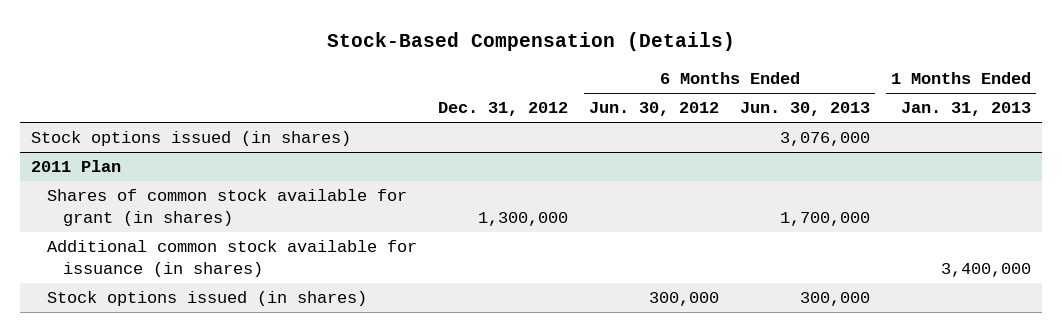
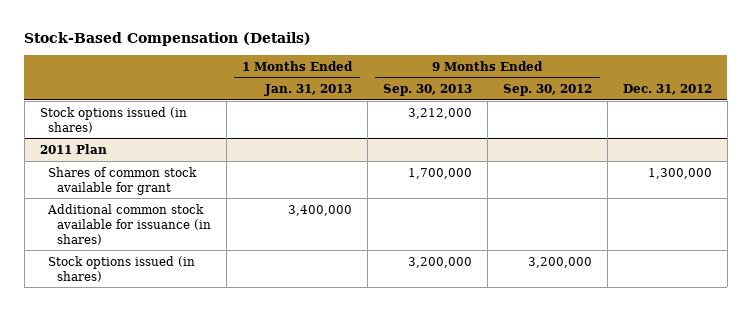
- | Dec. 31, 2012 | 6 Months Ended Jun. 30, 2012 | 6 Months Ended Jun. 30, 2013 | 1 Months Ended Jan. 31, 2013
+ | 1 Months Ended Jan. 31, 2013 | 9 Months Ended Sep. 30, 2013 | 9 Months Ended Sep. 30, 2012 | Dec. 31, 2012
@ 2011 Plan
- Shares of common stock available for grant (in shares) | 1,300,000 | | 1,700,000 |
+ Shares of common stock available for grant | | 1,700,000 | | 1,300,000

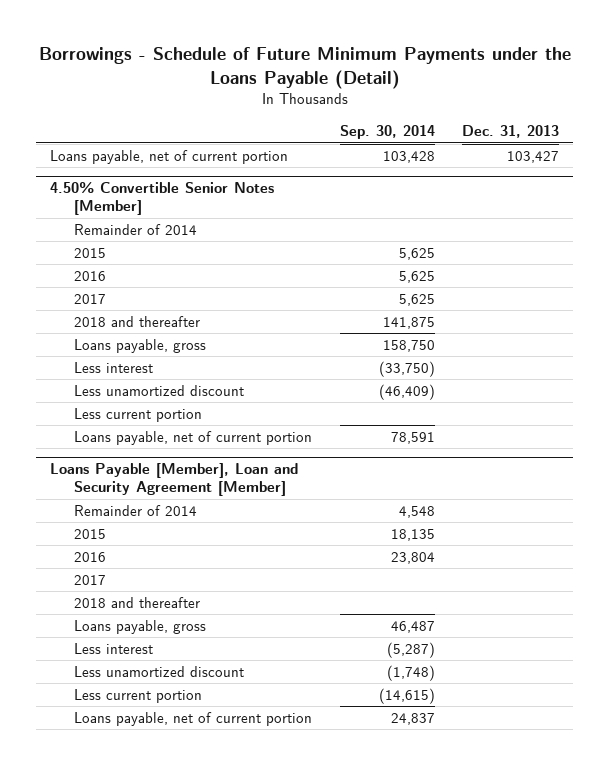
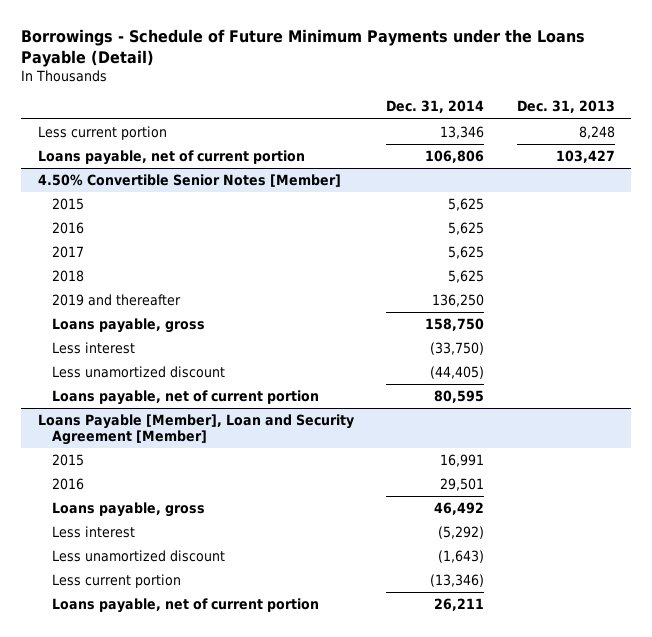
- | Sep. 30, 2014 | Dec. 31, 2013
+ | Dec. 31, 2014 | Dec. 31, 2013
+ Less current portion | 13,346 | 8,248
@ 4.50% Convertible Senior Notes [Member]
- Remainder of 2014
- 2018 and thereafter | 141,875 |
+ 2018 | 5,625 |
+ 2019 and thereafter | 136,250 |
- Less current portion
@ Loans Payable [Member], Loan and Security Agreement [Member]
- Remainder of 2014 | 4,548 |
- 2017
- 2018 and thereafter

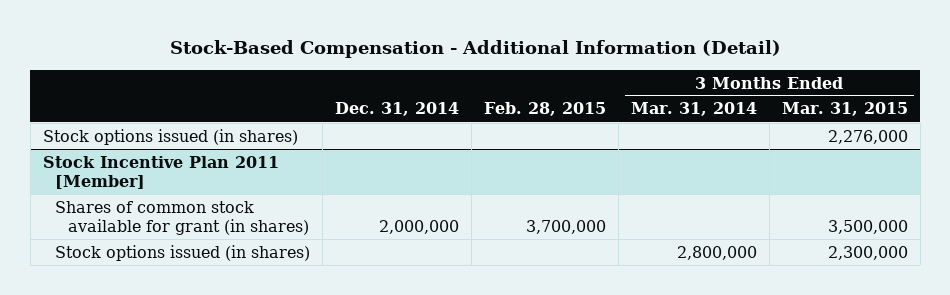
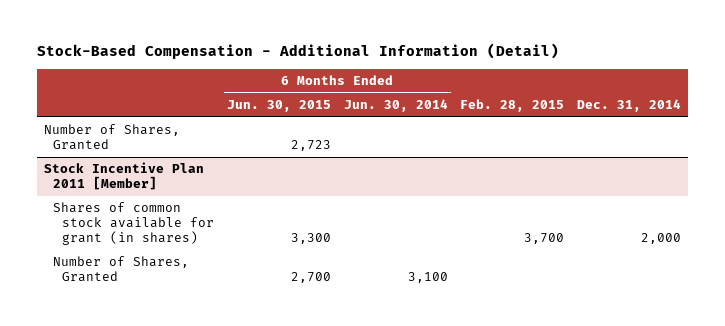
- | Dec. 31, 2014 | Feb. 28, 2015 | 3 Months Ended Mar. 31, 2014 | 3 Months Ended Mar. 31, 2015
+ | 6 Months Ended Jun. 30, 2015 | 6 Months Ended Jun. 30, 2014 | Feb. 28, 2015 | Dec. 31, 2014
- Stock options issued (in shares) | | | | 2,276,000
+ Number of Shares, Granted | 2,723 | | |
@ Stock Incentive Plan 2011 [Member]
- Shares of common stock available for grant (in shares) | 2,000,000 | 3,700,000 | | 3,500,000
- Stock options issued (in shares) | | | 2,800,000 | 2,300,000
+ Shares of common stock available for grant (in shares) | 3,300 | | 3,700 | 2,000
+ Number of Shares, Granted | 2,700 | 3,100 | |

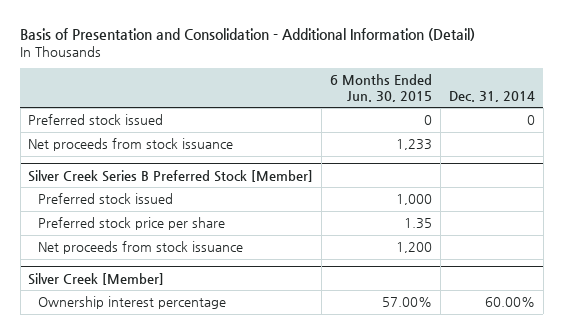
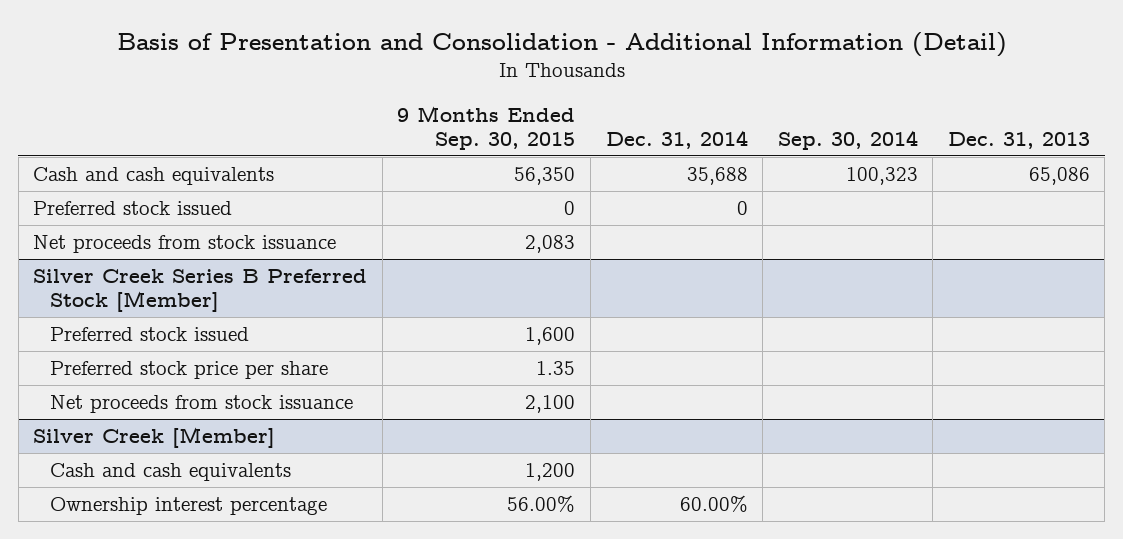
- | 6 Months Ended Jun. 30, 2015 | Dec. 31, 2014
+ | 9 Months Ended Sep. 30, 2015 | Dec. 31, 2014 | Sep. 30, 2014 | Dec. 31, 2013
+ Cash and cash equivalents | 56,350 | 35,688 | 100,323 | 65,086
@ Silver Creek [Member]
+ Cash and cash equivalents | 1,200 | | |

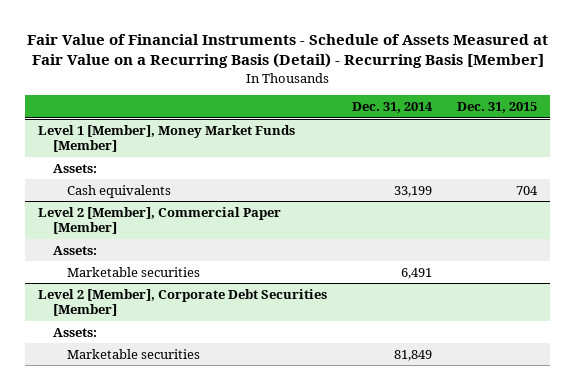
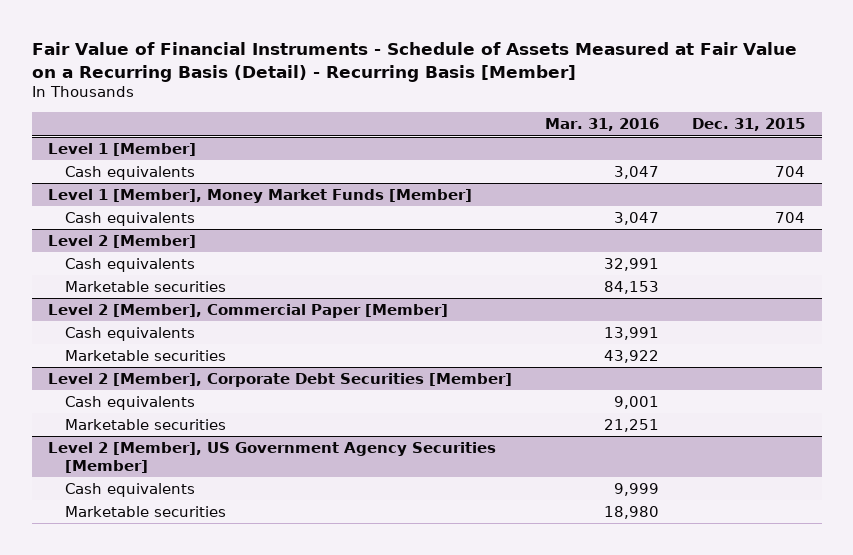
- | Dec. 31, 2014 | Dec. 31, 2015
+ | Mar. 31, 2016 | Dec. 31, 2015
+ Level 1 [Member]
+ Cash equivalents | 3,047 | 704
@ Level 1 [Member], Money Market Funds [Member]
- Assets:
+ Level 2 [Member]
+ Cash equivalents | 32,991 |
+ Marketable securities | 84,153 |
@ Level 2 [Member], Commercial Paper [Member]
- Assets:
+ Cash equivalents | 13,991 |
@ Level 2 [Member], Corporate Debt Securities [Member]
- Assets:
+ Cash equivalents | 9,001 |
+ Level 2 [Member], US Government Agency Securities [Member]
+ Cash equivalents | 9,999 |
+ Marketable securities | 18,980 |

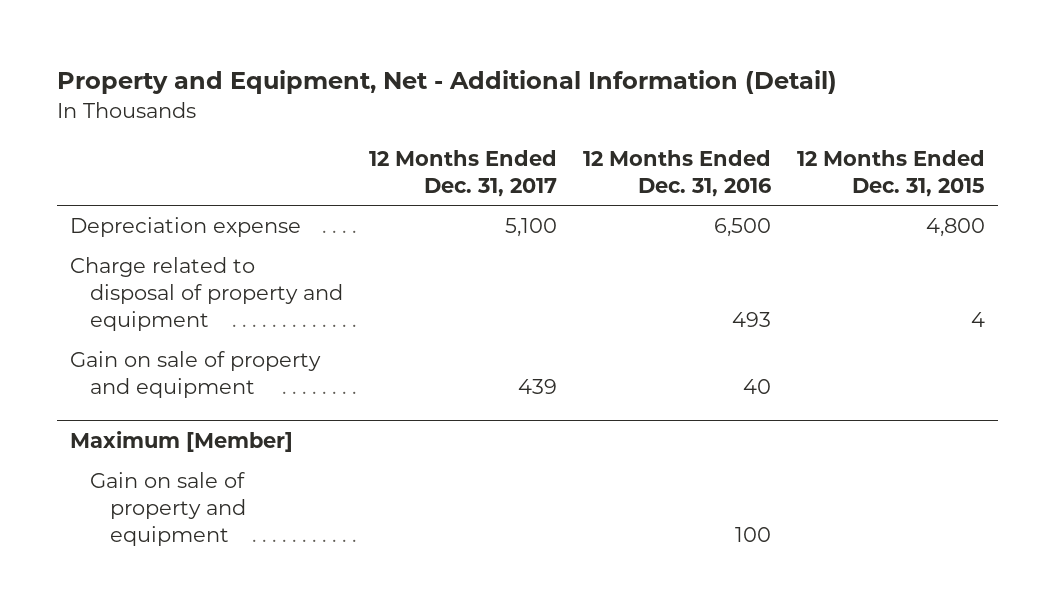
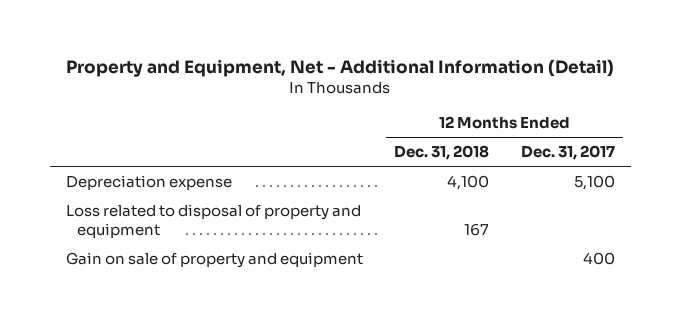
- | 12 Months Ended Dec. 31, 2017 | 12 Months Ended Dec. 31, 2016 | 12 Months Ended Dec. 31, 2015
+ | 12 Months Ended Dec. 31, 2018 | 12 Months Ended Dec. 31, 2017
- Charge related to disposal of property and equipment | | 493 | 4
- Gain on sale of property and equipment | 439 | 40 |
- Maximum [Member]
- Gain on sale of property and equipment | | 100 |
+ Loss related to disposal of property and equipment | 167 |
+ Gain on sale of property and equipment | | 400

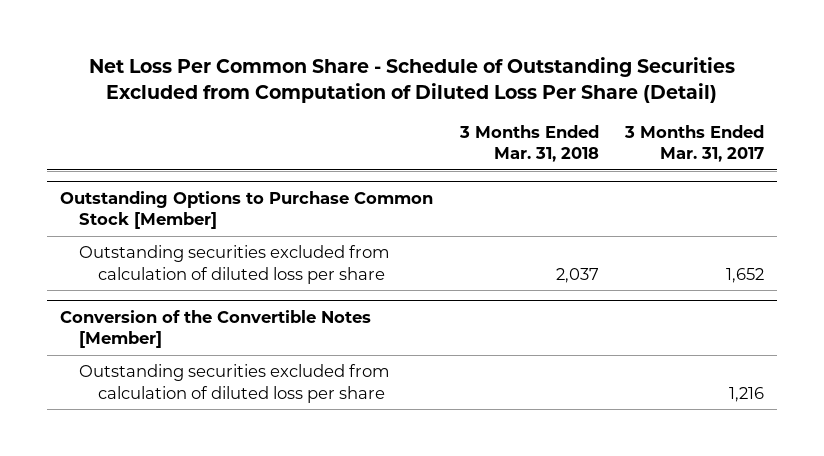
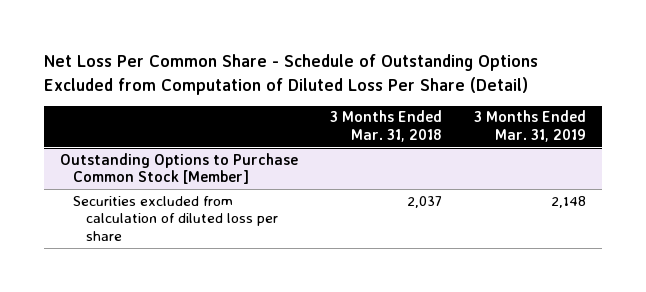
- Net Loss Per Common Share - Schedule of Outstanding Securities Excluded from Computation of Diluted Loss Per Share (Detail)
+ Net Loss Per Common Share - Schedule of Outstanding Options Excluded from Computation of Diluted Loss Per Share (Detail)
- | 3 Months Ended Mar. 31, 2018 | 3 Months Ended Mar. 31, 2017
+ | 3 Months Ended Mar. 31, 2018 | 3 Months Ended Mar. 31, 2019
@ Outstanding Options to Purchase Common Stock [Member]
- Outstanding securities excluded from calculation of diluted loss per share | 2,037 | 1,652
- Conversion of the Convertible Notes [Member]
- Outstanding securities excluded from calculation of diluted loss per share | | 1,216
@ Outstanding Options to Purchase Common Stock [Member]
+ Securities excluded from calculation of diluted loss per share | 2,037 | 2,148

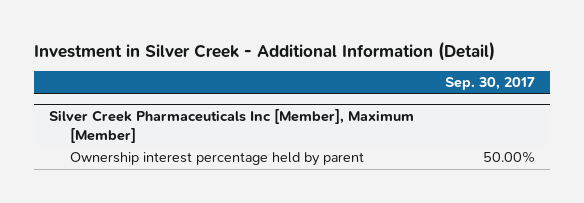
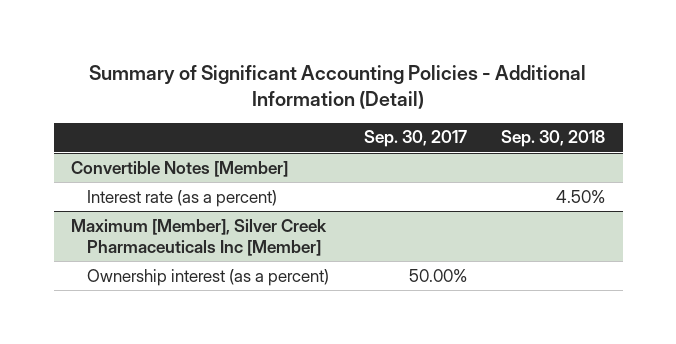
- Investment in Silver Creek - Additional Information (Detail)
+ Summary of Significant Accounting Policies - Additional Information (Detail)
- | Sep. 30, 2017
+ | Sep. 30, 2017 | Sep. 30, 2018
- Silver Creek Pharmaceuticals Inc [Member], Maximum [Member]
- Ownership interest percentage held by parent | 50.00%
+ Convertible Notes [Member]
+ Interest rate (as a percent) | | 4.50%
+ Maximum [Member], Silver Creek Pharmaceuticals Inc [Member]
+ Ownership interest (as a percent) | 50.00% |

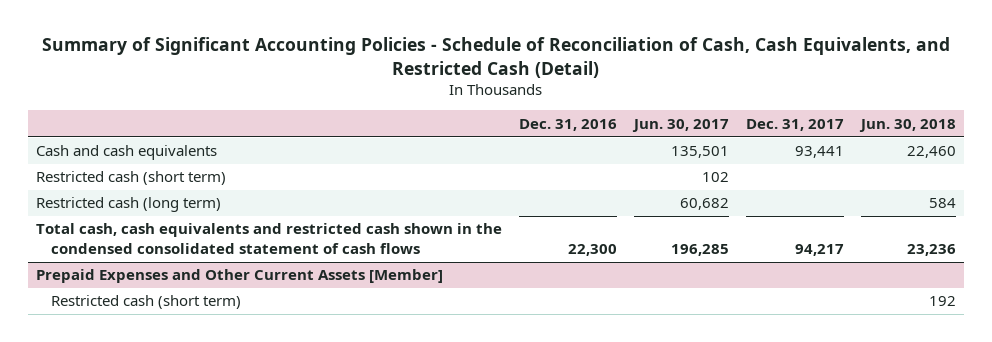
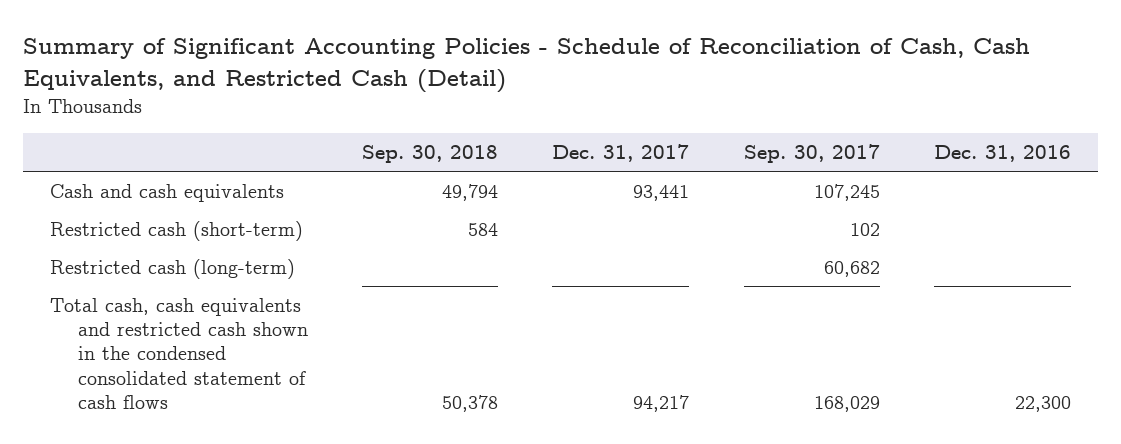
- | Dec. 31, 2016 | Jun. 30, 2017 | Dec. 31, 2017 | Jun. 30, 2018
+ | Sep. 30, 2018 | Dec. 31, 2017 | Sep. 30, 2017 | Dec. 31, 2016
- Restricted cash (short term) | | 102 | |
- Restricted cash (long term) | | 60,682 | | 584
+ Restricted cash (short-term) | 584 | | 102 |
+ Restricted cash (long-term) | | | 60,682 |
- Prepaid Expenses and Other Current Assets [Member]
- Restricted cash (short term) | | | | 192

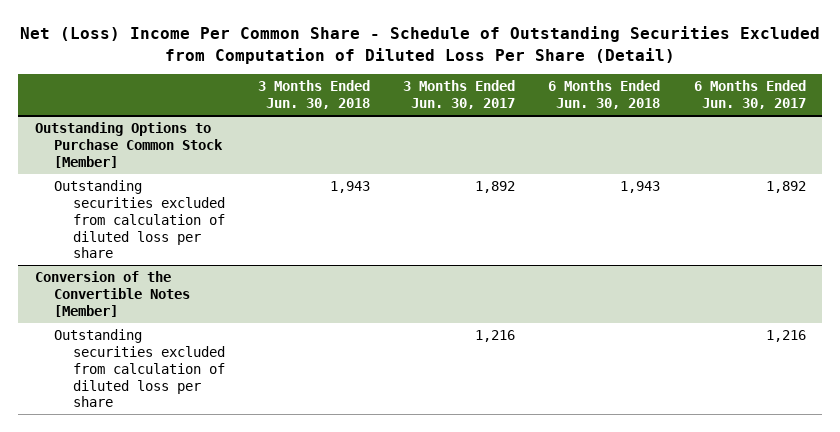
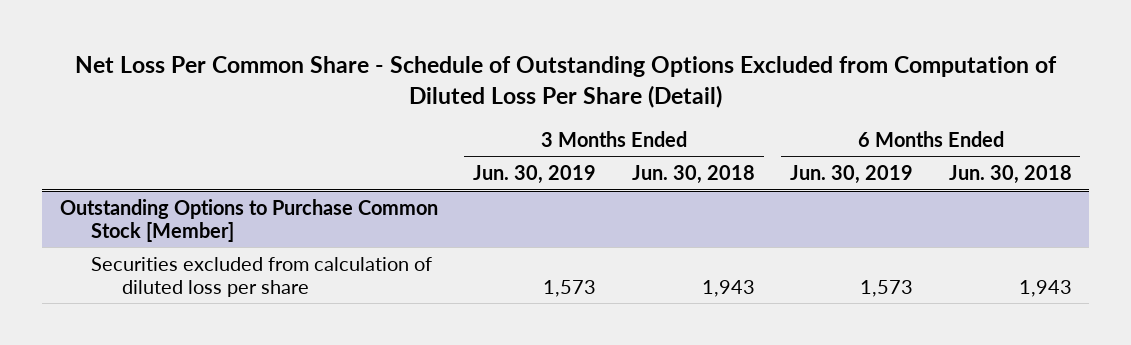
- Net (Loss) Income Per Common Share - Schedule of Outstanding Securities Excluded from Computation of Diluted Loss Per Share (Detail)
+ Net Loss Per Common Share - Schedule of Outstanding Options Excluded from Computation of Diluted Loss Per Share (Detail)
- | 3 Months Ended Jun. 30, 2018 | 3 Months Ended Jun. 30, 2017 | 6 Months Ended Jun. 30, 2018 | 6 Months Ended Jun. 30, 2017
+ | 3 Months Ended Jun. 30, 2019 | 3 Months Ended Jun. 30, 2018 | 6 Months Ended Jun. 30, 2019 | 6 Months Ended Jun. 30, 2018
@ Outstanding Options to Purchase Common Stock [Member]
- Outstanding securities excluded from calculation of diluted loss per share | 1,943 | 1,892 | 1,943 | 1,892
- Conversion of the Convertible Notes [Member]
- Outstanding securities excluded from calculation of diluted loss per share | | 1,216 | | 1,216
@ Outstanding Options to Purchase Common Stock [Member]
+ Securities excluded from calculation of diluted loss per share | 1,573 | 1,943 | 1,573 | 1,943

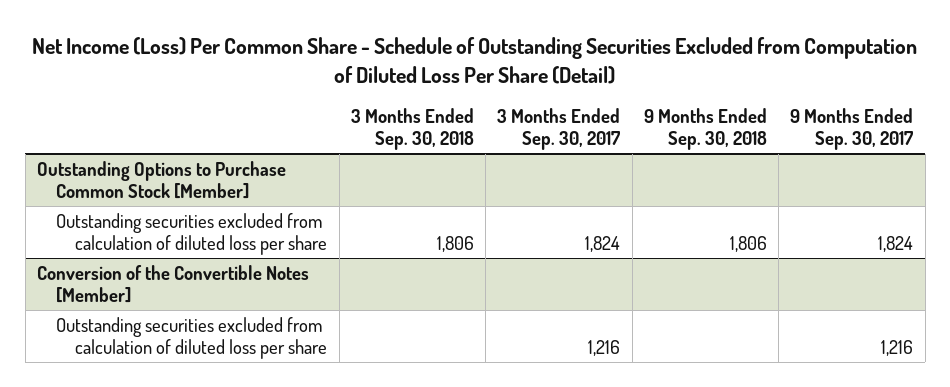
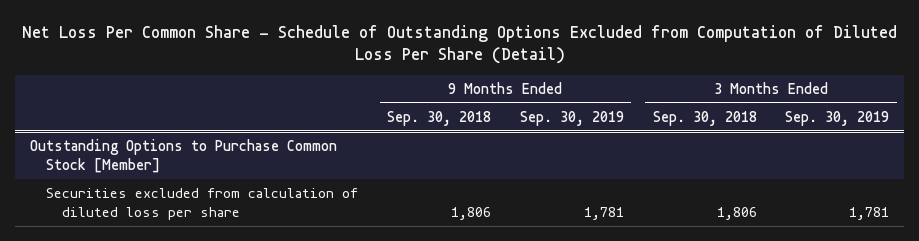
- Net Income (Loss) Per Common Share - Schedule of Outstanding Securities Excluded from Computation of Diluted Loss Per Share (Detail)
+ Net Loss Per Common Share - Schedule of Outstanding Options Excluded from Computation of Diluted Loss Per Share (Detail)
- | 3 Months Ended Sep. 30, 2018 | 3 Months Ended Sep. 30, 2017 | 9 Months Ended Sep. 30, 2018 | 9 Months Ended Sep. 30, 2017
+ | 9 Months Ended Sep. 30, 2018 | 9 Months Ended Sep. 30, 2019 | 3 Months Ended Sep. 30, 2018 | 3 Months Ended Sep. 30, 2019
@ Outstanding Options to Purchase Common Stock [Member]
- Outstanding securities excluded from calculation of diluted loss per share | 1,806 | 1,824 | 1,806 | 1,824
- Conversion of the Convertible Notes [Member]
- Outstanding securities excluded from calculation of diluted loss per share | | 1,216 | | 1,216
@ Outstanding Options to Purchase Common Stock [Member]
+ Securities excluded from calculation of diluted loss per share | 1,806 | 1,781 | 1,806 | 1,781

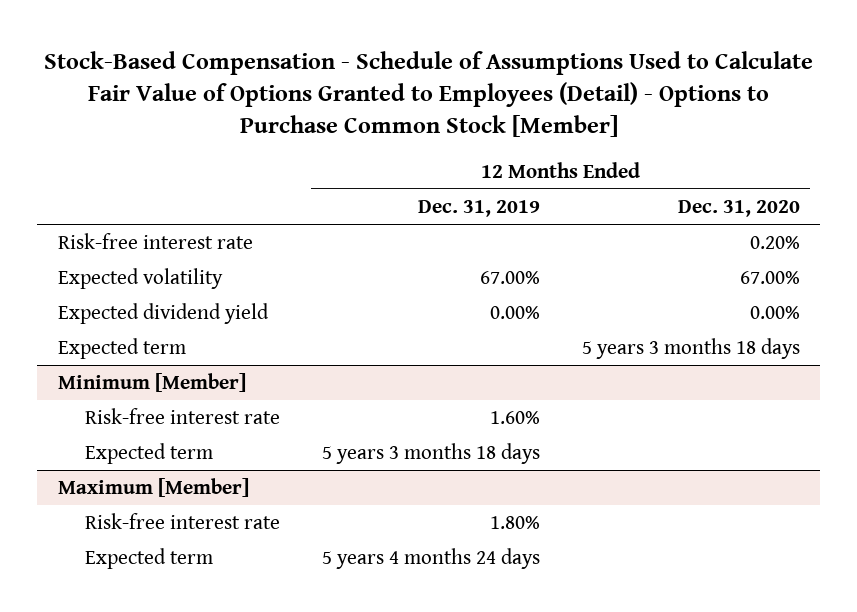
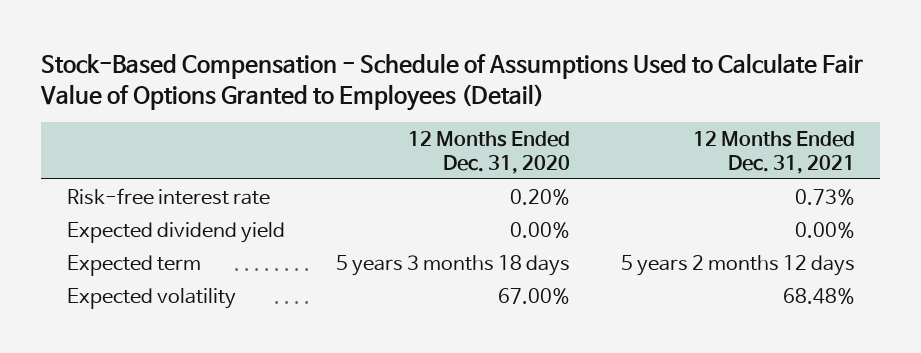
- Stock-Based Compensation - Schedule of Assumptions Used to Calculate Fair Value of Options Granted to Employees (Detail) - Options to Purchase Common Stock [Member]
+ Stock-Based Compensation - Schedule of Assumptions Used to Calculate Fair Value of Options Granted to Employees (Detail)
- | 12 Months Ended Dec. 31, 2019 | 12 Months Ended Dec. 31, 2020
+ | 12 Months Ended Dec. 31, 2020 | 12 Months Ended Dec. 31, 2021
- Minimum [Member]
- Risk-free interest rate | 1.60% |
- Expected term | 5 years 3 months 18 days |
- Maximum [Member]
- Risk-free interest rate | 1.80% |
- Expected term | 5 years 4 months 24 days |
moved down: Expected volatility | 67.00% | 68.48%

